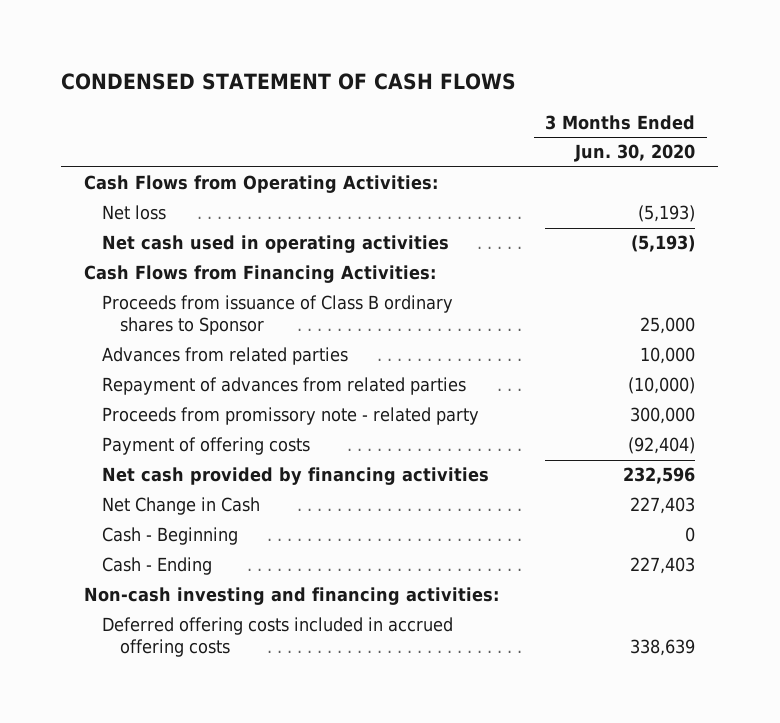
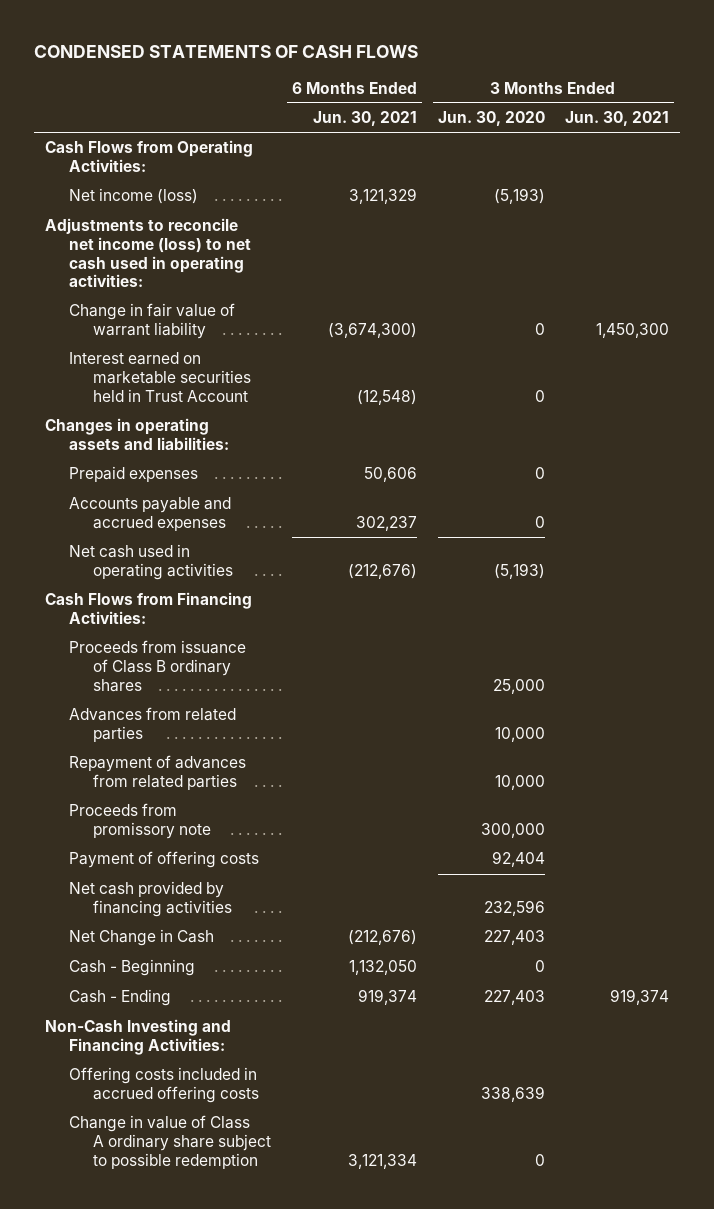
- CONDENSED STATEMENT OF CASH FLOWS
+ CONDENSED STATEMENTS OF CASH FLOWS
- | 3 Months Ended Jun. 30, 2020
+ | 6 Months Ended Jun. 30, 2021 | 3 Months Ended Jun. 30, 2020 | 3 Months Ended Jun. 30, 2021
- Net loss | (5,193)
+ Net income (loss) | 3,121,329 | (5,193) |
+ Adjustments to reconcile net income (loss) to net cash used in operating activities:
+ Change in fair value of warrant liability | (3,674,300) | 0 | 1,450,300
+ Interest earned on marketable securities held in Trust Account | (12,548) | 0 |
+ Changes in operating assets and liabilities:
+ Prepaid expenses | 50,606 | 0 |
+ Accounts payable and accrued expenses | 302,237 | 0 |
- Proceeds from issuance of Class B ordinary shares to Sponsor | 25,000
+ Proceeds from issuance of Class B ordinary shares | | 25,000 |
- Repayment of advances from related parties | (10,000)
- Proceeds from promissory note - related party | 300,000
- Payment of offering costs | (92,404)
+ Repayment of advances from related parties | | 10,000 |
+ Proceeds from promissory note | | 300,000 |
+ Payment of offering costs | | 92,404 |
- Non-cash investing and financing activities:
- Deferred offering costs included in accrued offering costs | 338,639
+ Non-Cash Investing and Financing Activities:
+ Offering costs included in accrued offering costs | | 338,639 |
+ Change in value of Class A ordinary share subject to possible redemption | 3,121,334 | 0 |

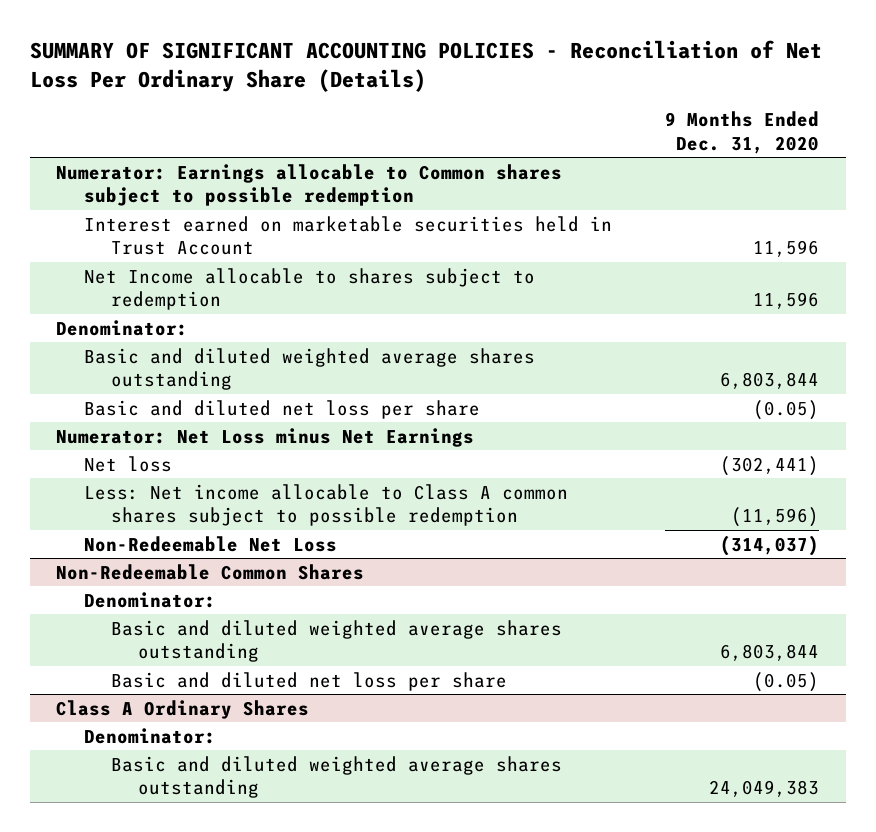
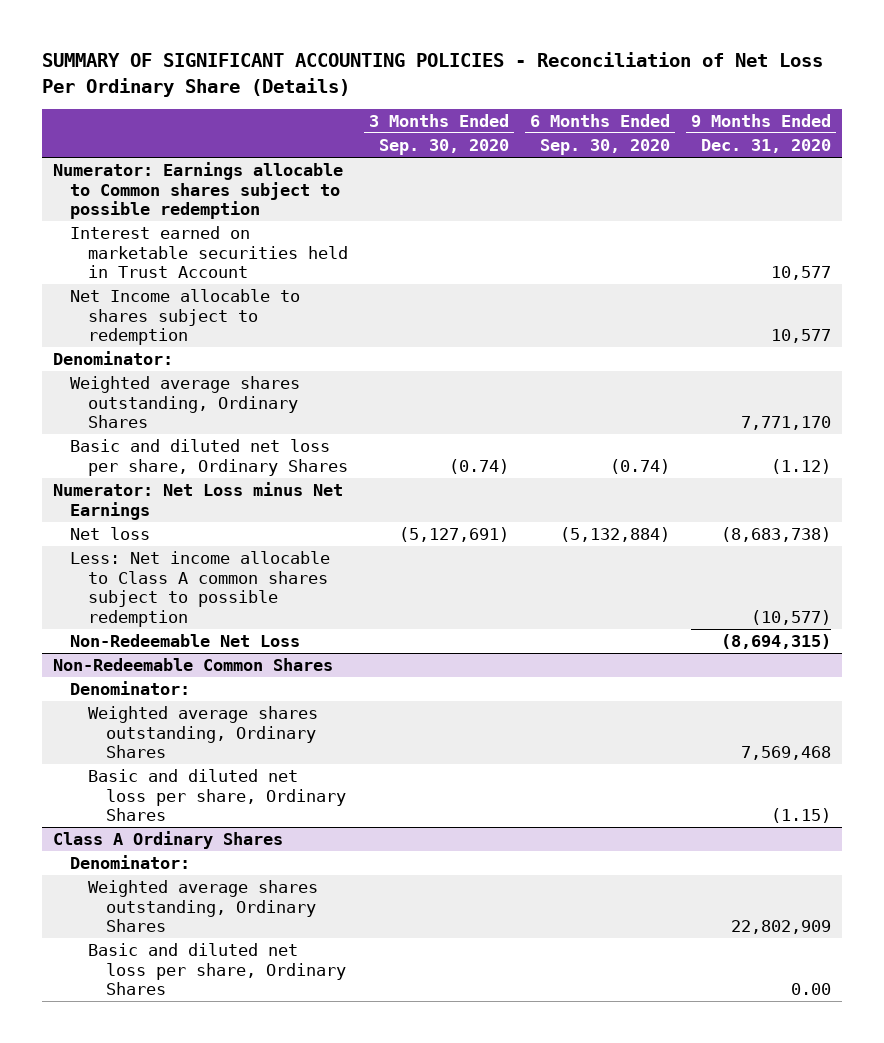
- | 9 Months Ended Dec. 31, 2020
+ | 3 Months Ended Sep. 30, 2020 | 6 Months Ended Sep. 30, 2020 | 9 Months Ended Dec. 31, 2020
- Interest earned on marketable securities held in Trust Account | 11,596
- Net Income allocable to shares subject to redemption | 11,596
+ Interest earned on marketable securities held in Trust Account | | | 10,577
+ Net Income allocable to shares subject to redemption | | | 10,577
- Basic and diluted weighted average shares outstanding | 6,803,844
- Basic and diluted net loss per share | (0.05)
+ Weighted average shares outstanding, Ordinary Shares | | | 7,771,170
+ Basic and diluted net loss per share, Ordinary Shares | (0.74) | (0.74) | (1.12)
- Net loss | (302,441)
- Less: Net income allocable to Class A common shares subject to possible redemption | (11,596)
- Non-Redeemable Net Loss | (314,037)
+ Net loss | (5,127,691) | (5,132,884) | (8,683,738)
+ Less: Net income allocable to Class A common shares subject to possible redemption | | | (10,577)
+ Non-Redeemable Net Loss | | | (8,694,315)
@ Non-Redeemable Common Shares
- Basic and diluted weighted average shares outstanding | 6,803,844
- Basic and diluted net loss per share | (0.05)
+ Weighted average shares outstanding, Ordinary Shares | | | 7,569,468
+ Basic and diluted net loss per share, Ordinary Shares | | | (1.15)
@ Class A Ordinary Shares
- Basic and diluted weighted average shares outstanding | 24,049,383
+ Weighted average shares outstanding, Ordinary Shares | | | 22,802,909
+ Basic and diluted net loss per share, Ordinary Shares | | | 0.00

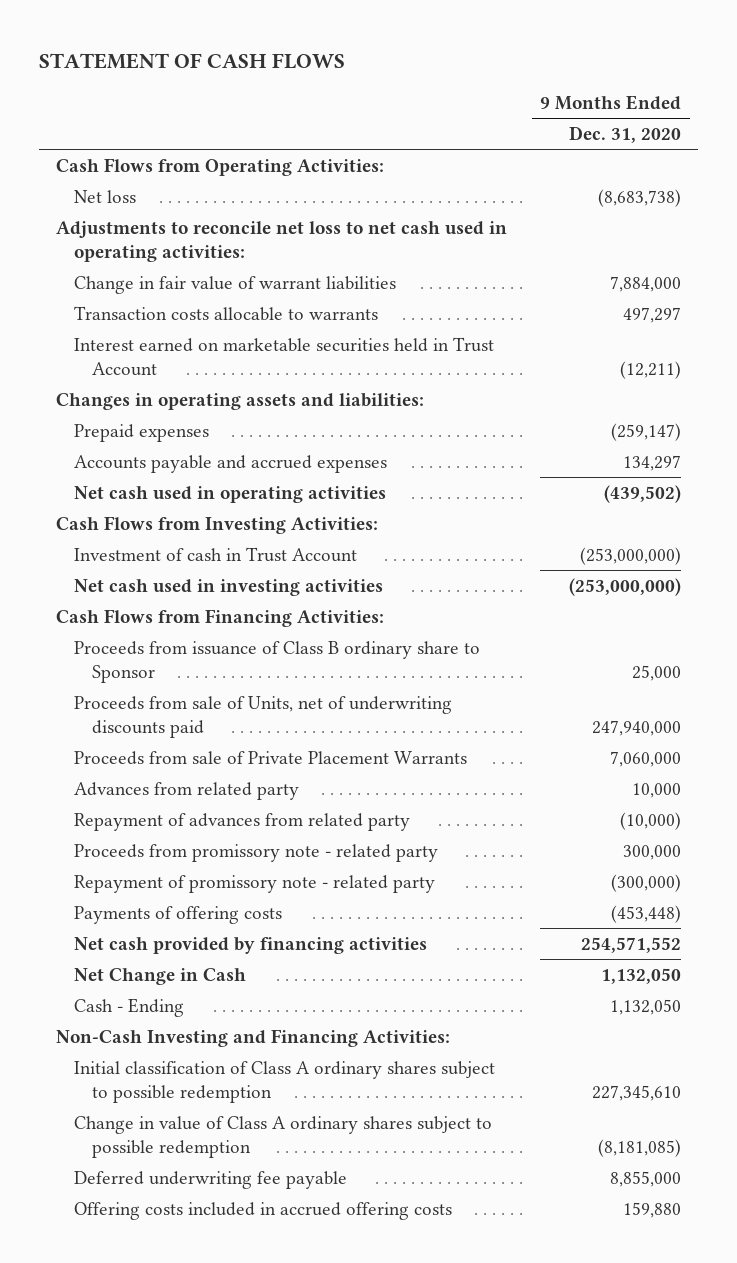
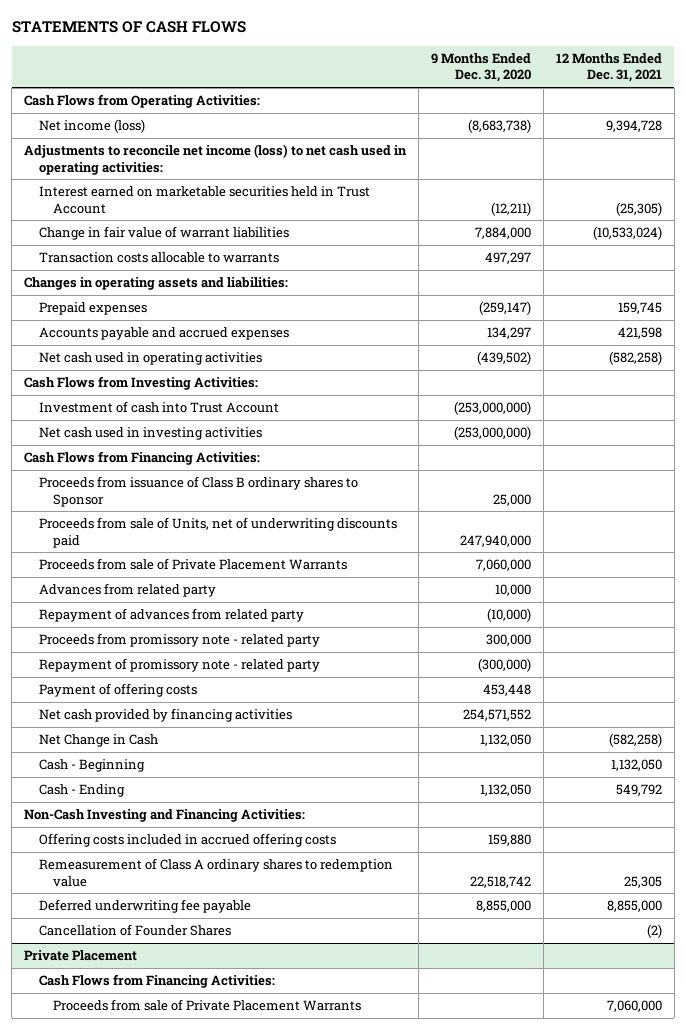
- STATEMENT OF CASH FLOWS
+ STATEMENTS OF CASH FLOWS
- | 9 Months Ended Dec. 31, 2020
+ | 9 Months Ended Dec. 31, 2020 | 12 Months Ended Dec. 31, 2021
- Net loss | (8,683,738)
- Adjustments to reconcile net loss to net cash used in operating activities:
+ Net income (loss) | (8,683,738) | 9,394,728
+ Adjustments to reconcile net income (loss) to net cash used in operating activities:
moved up: Interest earned on marketable securities held in Trust Account | (12,211) | (25,305)
- Investment of cash in Trust Account | (253,000,000)
+ Investment of cash into Trust Account | (253,000,000) |
- Proceeds from issuance of Class B ordinary share to Sponsor | 25,000
+ Proceeds from issuance of Class B ordinary shares to Sponsor | 25,000 |
- Payments of offering costs | (453,448)
+ Payment of offering costs | 453,448 |
+ Cash - Beginning | | 1,132,050
- Initial classification of Class A ordinary shares subject to possible redemption | 227,345,610
- Change in value of Class A ordinary shares subject to possible redemption | (8,181,085)
+ Remeasurement of Class A ordinary shares to redemption value | 22,518,742 | 25,305
moved down: Deferred underwriting fee payable | 8,855,000 | 8,855,000
+ Cancellation of Founder Shares | | (2)
+ Private Placement
+ Cash Flows from Financing Activities:
+ Proceeds from sale of Private Placement Warrants | | 7,060,000

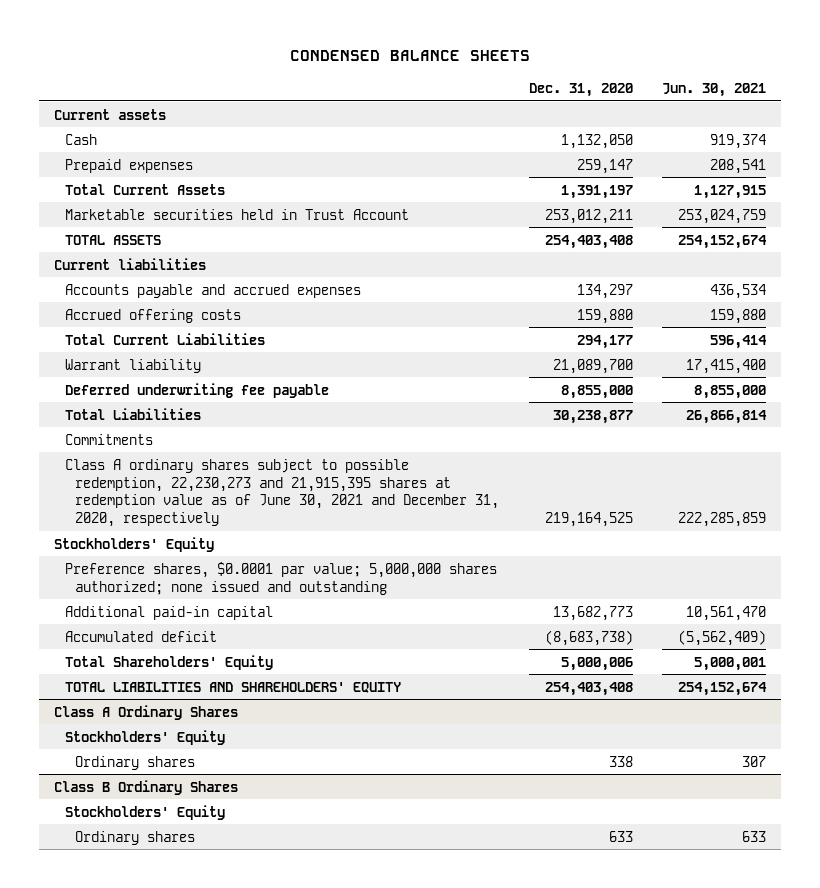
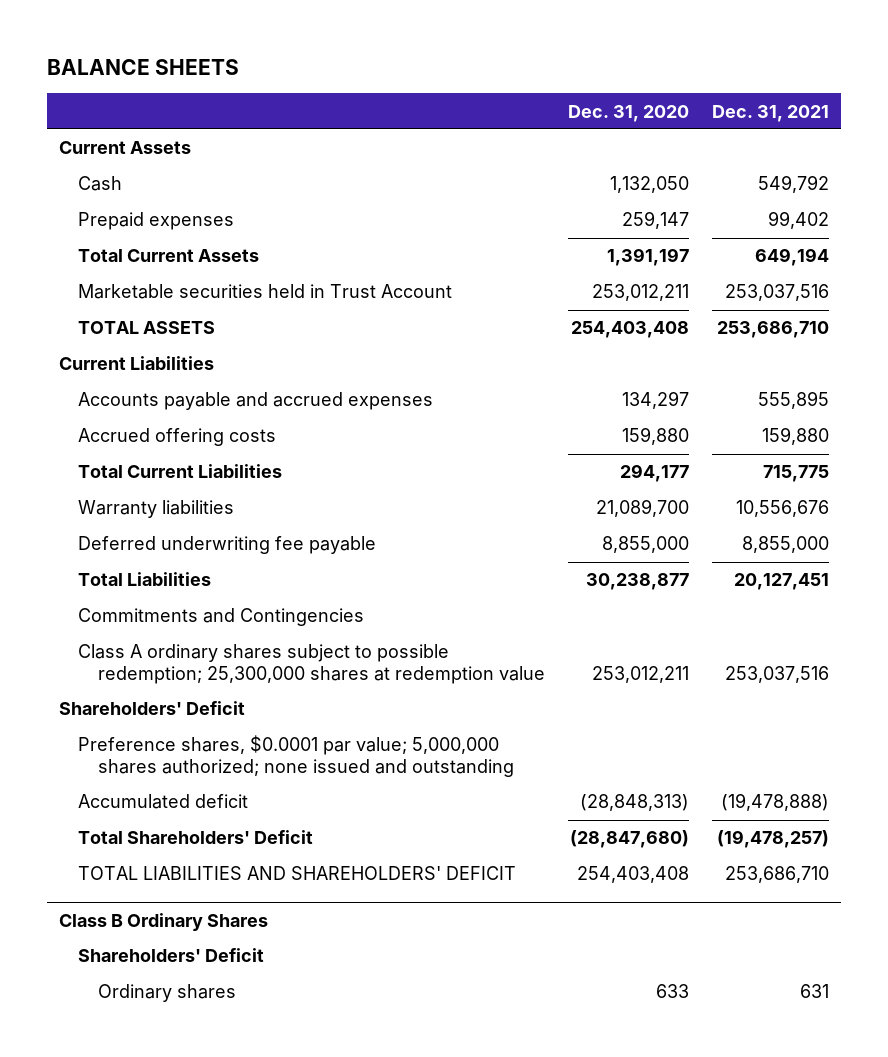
- CONDENSED BALANCE SHEETS
+ BALANCE SHEETS
- | Dec. 31, 2020 | Jun. 30, 2021
+ | Dec. 31, 2020 | Dec. 31, 2021
- Current assets
+ Current Assets
- Current liabilities
+ Current Liabilities
- Warrant liability | 21,089,700 | 17,415,400
+ Warranty liabilities | 21,089,700 | 10,556,676
- Commitments
- Class A ordinary shares subject to possible redemption, 22,230,273 and 21,915,395 shares at redemption value as of June 30, 2021 and December 31, 2020, respectively | 219,164,525 | 222,285,859
- Stockholders' Equity
+ Commitments and Contingencies
+ Class A ordinary shares subject to possible redemption; 25,300,000 shares at redemption value | 253,012,211 | 253,037,516
+ Shareholders' Deficit
- Additional paid-in capital | 13,682,773 | 10,561,470
- Accumulated deficit | (8,683,738) | (5,562,409)
- Total Shareholders' Equity | 5,000,006 | 5,000,001
- TOTAL LIABILITIES AND SHAREHOLDERS' EQUITY | 254,403,408 | 254,152,674
- Class A Ordinary Shares
- Stockholders' Equity
- Ordinary shares | 338 | 307
+ Accumulated deficit | (28,848,313) | (19,478,888)
+ Total Shareholders' Deficit | (28,847,680) | (19,478,257)
+ TOTAL LIABILITIES AND SHAREHOLDERS' DEFICIT | 254,403,408 | 253,686,710
@ Class B Ordinary Shares
- Stockholders' Equity
+ Shareholders' Deficit

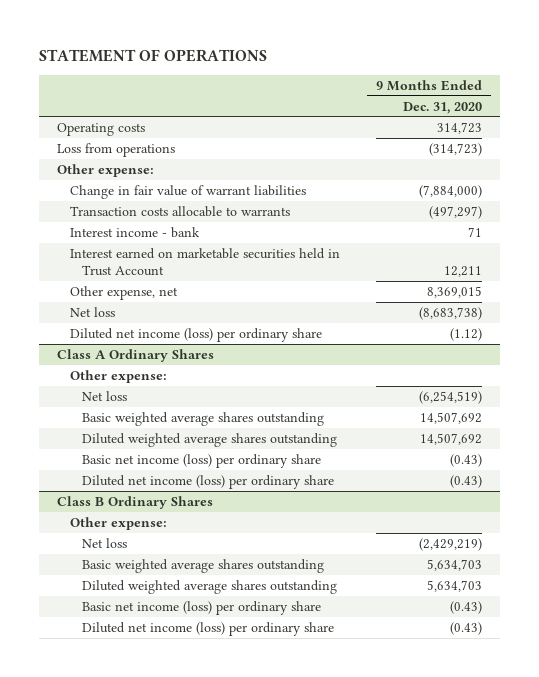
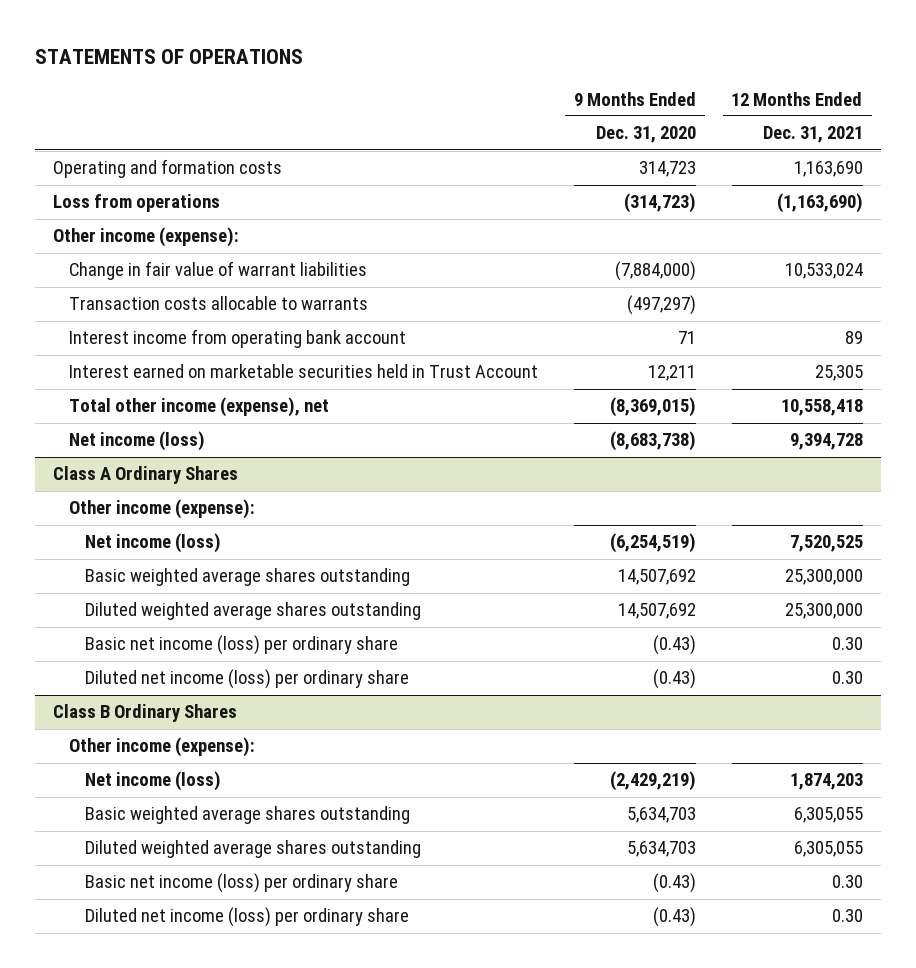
- STATEMENT OF OPERATIONS
+ STATEMENTS OF OPERATIONS
- | 9 Months Ended Dec. 31, 2020
+ | 9 Months Ended Dec. 31, 2020 | 12 Months Ended Dec. 31, 2021
- Operating costs | 314,723
+ Operating and formation costs | 314,723 | 1,163,690
- Other expense:
+ Other income (expense):
- Interest income - bank | 71
+ Interest income from operating bank account | 71 | 89
- Other expense, net | 8,369,015
- Net loss | (8,683,738)
- Diluted net income (loss) per ordinary share | (1.12)
+ Total other income (expense), net | (8,369,015) | 10,558,418
+ Net income (loss) | (8,683,738) | 9,394,728
@ Class A Ordinary Shares
- Other expense:
- Net loss | (6,254,519)
+ Other income (expense):
+ Net income (loss) | (6,254,519) | 7,520,525
@ Class B Ordinary Shares
- Other expense:
- Net loss | (2,429,219)
+ Other income (expense):
+ Net income (loss) | (2,429,219) | 1,874,203

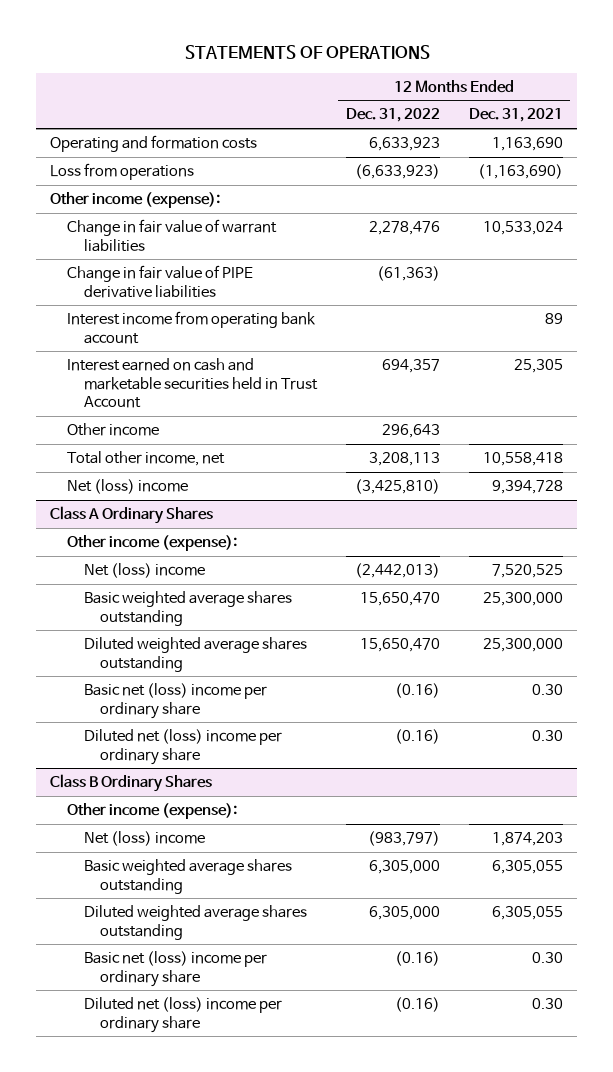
- | 9 Months Ended Dec. 31, 2020 | 12 Months Ended Dec. 31, 2021
+ | 12 Months Ended Dec. 31, 2022 | 12 Months Ended Dec. 31, 2021
- Transaction costs allocable to warrants | (497,297) |
+ Change in fair value of PIPE derivative liabilities | (61,363) |
- Interest earned on marketable securities held in Trust Account | 12,211 | 25,305
- Total other income (expense), net | (8,369,015) | 10,558,418
- Net income (loss) | (8,683,738) | 9,394,728
+ Interest earned on cash and marketable securities held in Trust Account | 694,357 | 25,305
+ Other income | 296,643 |
+ Total other income, net | 3,208,113 | 10,558,418
+ Net (loss) income | (3,425,810) | 9,394,728
@ Class A Ordinary Shares
- Net income (loss) | (6,254,519) | 7,520,525
+ Net (loss) income | (2,442,013) | 7,520,525
- Basic net income (loss) per ordinary share | (0.43) | 0.30
- Diluted net income (loss) per ordinary share | (0.43) | 0.30
+ Basic net (loss) income per ordinary share | (0.16) | 0.30
+ Diluted net (loss) income per ordinary share | (0.16) | 0.30
@ Class B Ordinary Shares
- Net income (loss) | (2,429,219) | 1,874,203
+ Net (loss) income | (983,797) | 1,874,203
- Basic net income (loss) per ordinary share | (0.43) | 0.30
- Diluted net income (loss) per ordinary share | (0.43) | 0.30
+ Basic net (loss) income per ordinary share | (0.16) | 0.30
+ Diluted net (loss) income per ordinary share | (0.16) | 0.30

